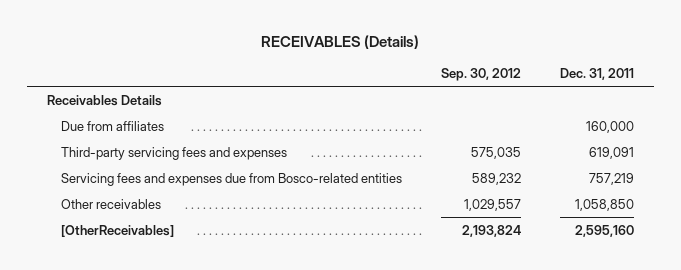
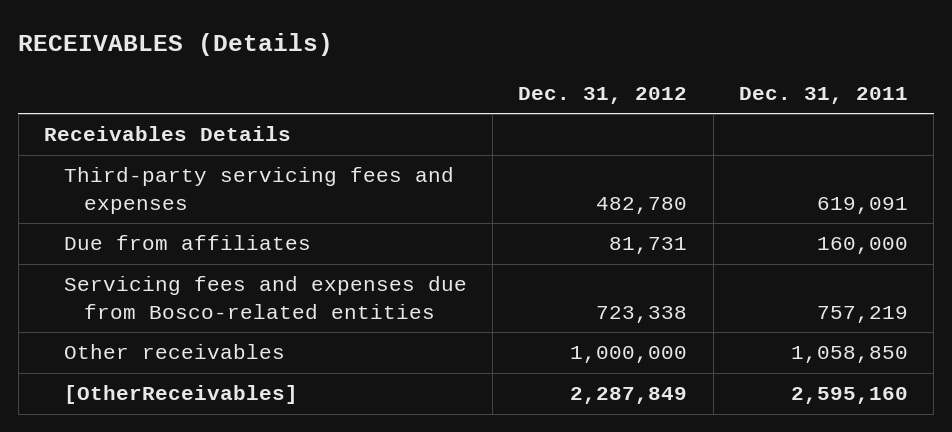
- | Sep. 30, 2012 | Dec. 31, 2011
+ | Dec. 31, 2012 | Dec. 31, 2011
moved down: Due from affiliates | 81,731 | 160,000

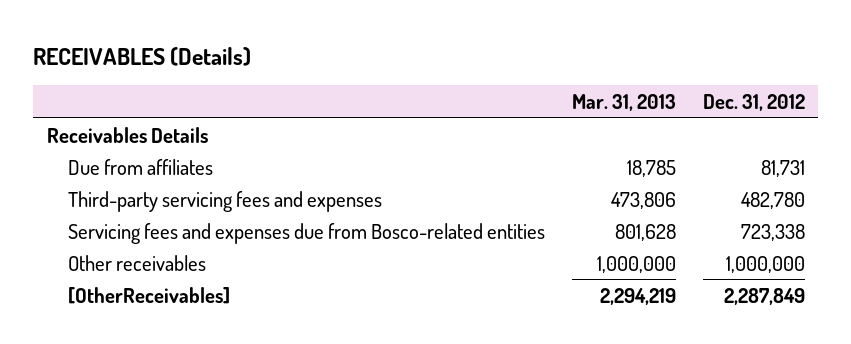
- | Dec. 31, 2012 | Dec. 31, 2011
+ | Mar. 31, 2013 | Dec. 31, 2012
moved down: Third-party servicing fees and expenses | 473,806 | 482,780

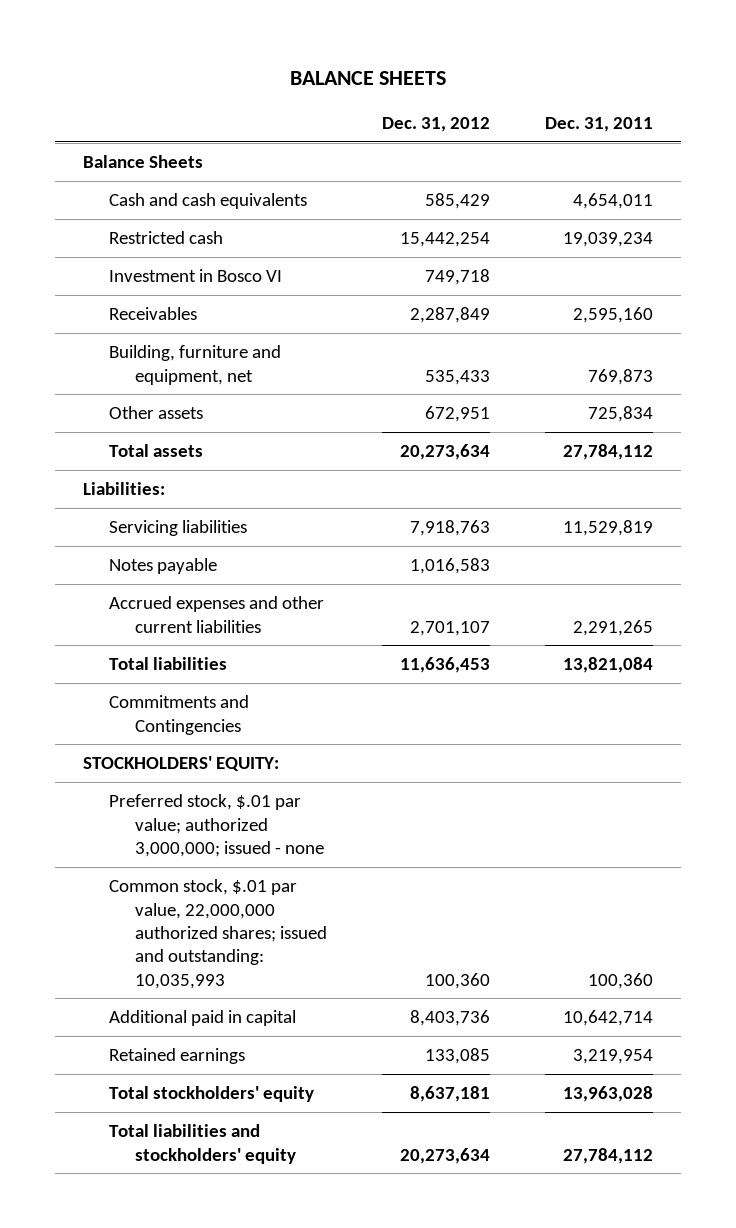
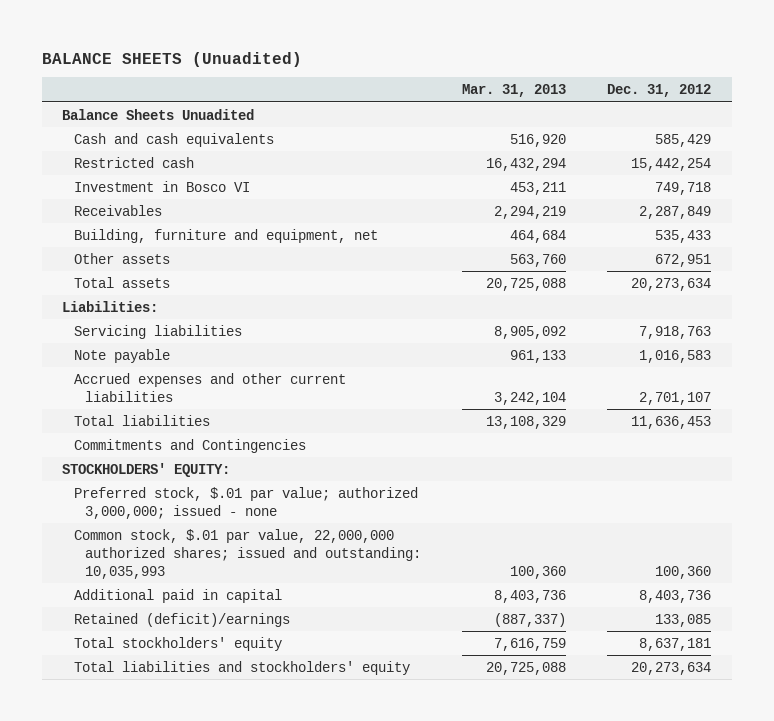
- BALANCE SHEETS
+ BALANCE SHEETS (Unuadited)
- | Dec. 31, 2012 | Dec. 31, 2011
+ | Mar. 31, 2013 | Dec. 31, 2012
- Balance Sheets
+ Balance Sheets Unuadited
- Notes payable | 1,016,583 |
+ Note payable | 961,133 | 1,016,583
- Retained earnings | 133,085 | 3,219,954
+ Retained (deficit)/earnings | (887,337) | 133,085

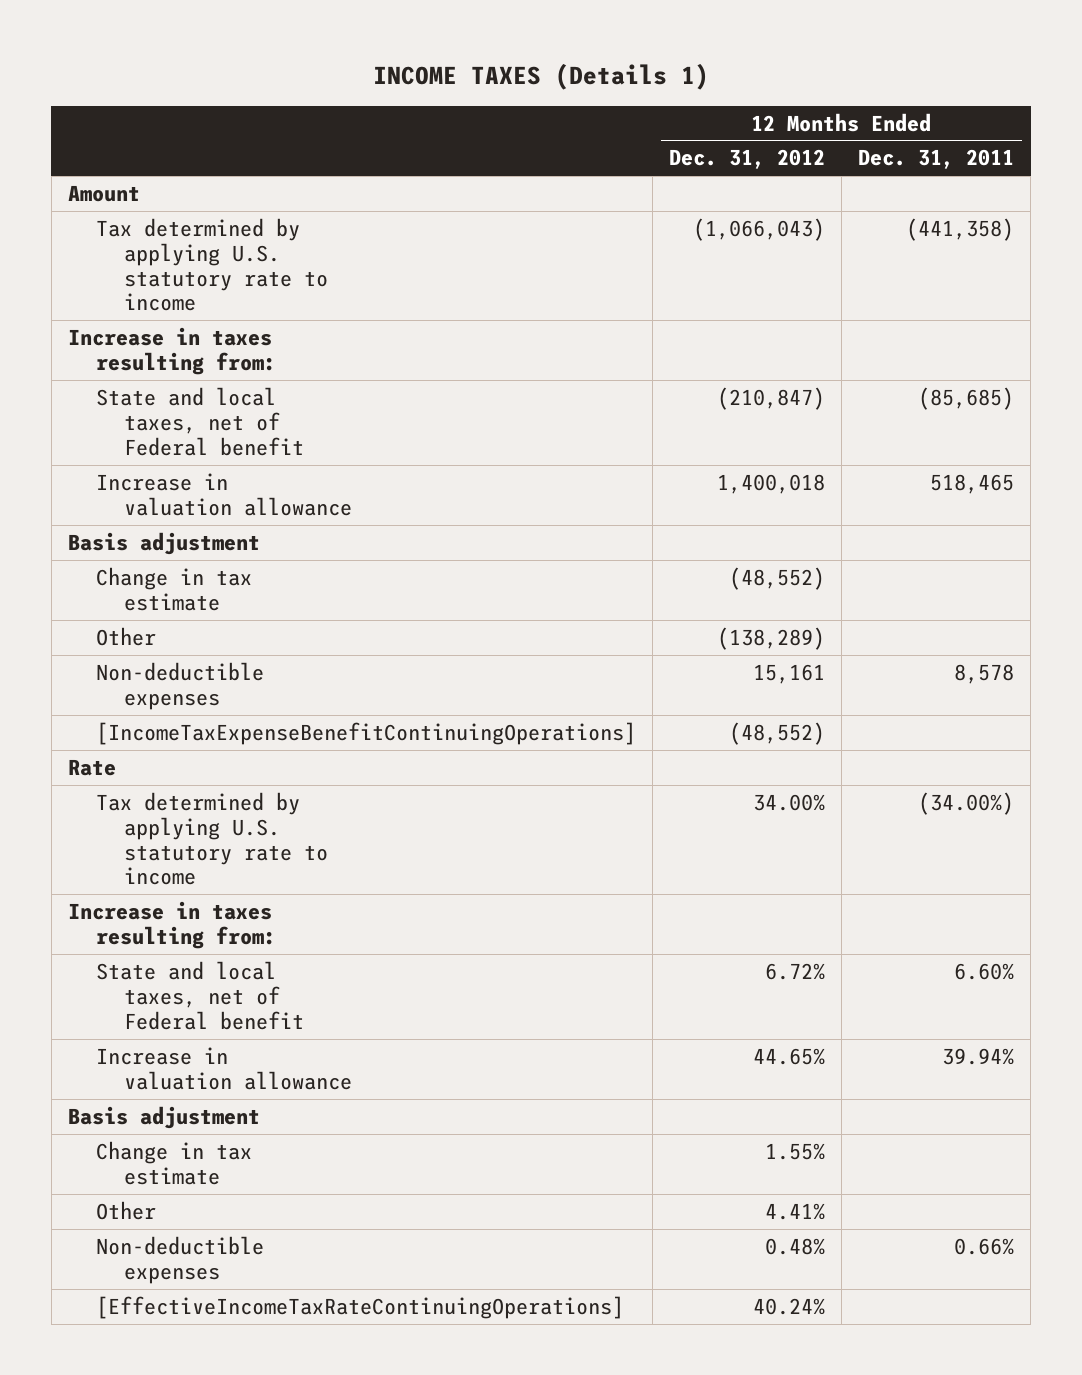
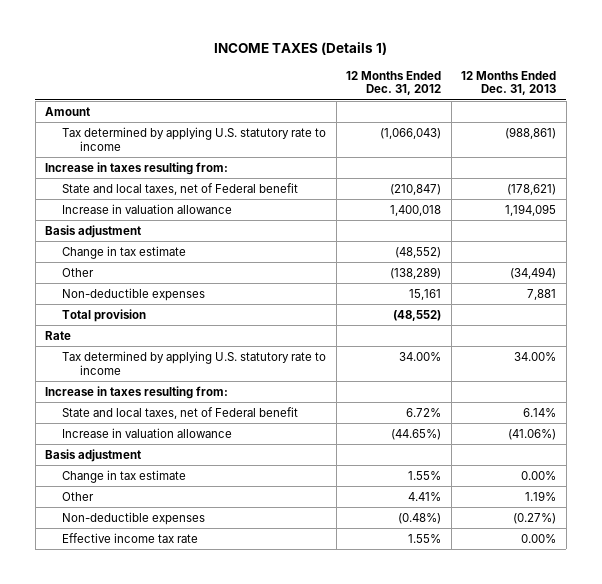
- | 12 Months Ended Dec. 31, 2012 | 12 Months Ended Dec. 31, 2011
+ | 12 Months Ended Dec. 31, 2012 | 12 Months Ended Dec. 31, 2013
- [IncomeTaxExpenseBenefitContinuingOperations] | (48,552) |
+ Total provision | (48,552) |
- Increase in valuation allowance | 44.65% | 39.94%
+ Increase in valuation allowance | (44.65%) | (41.06%)
- Non-deductible expenses | 0.48% | 0.66%
- [EffectiveIncomeTaxRateContinuingOperations] | 40.24% |
+ Non-deductible expenses | (0.48%) | (0.27%)
+ Effective income tax rate | 1.55% | 0.00%

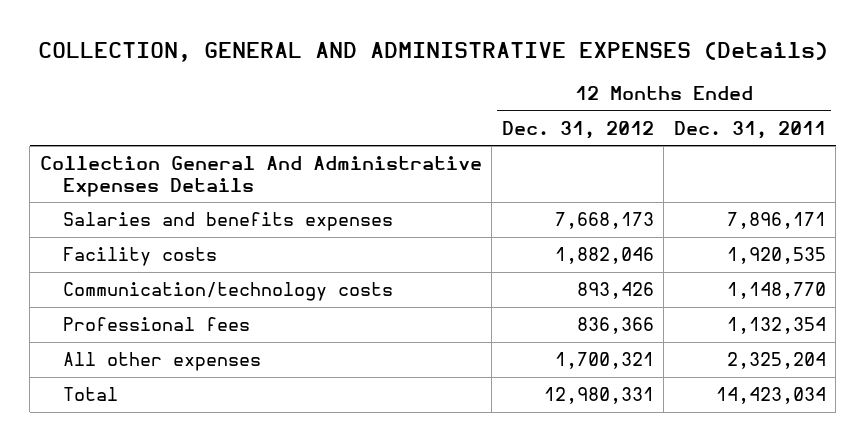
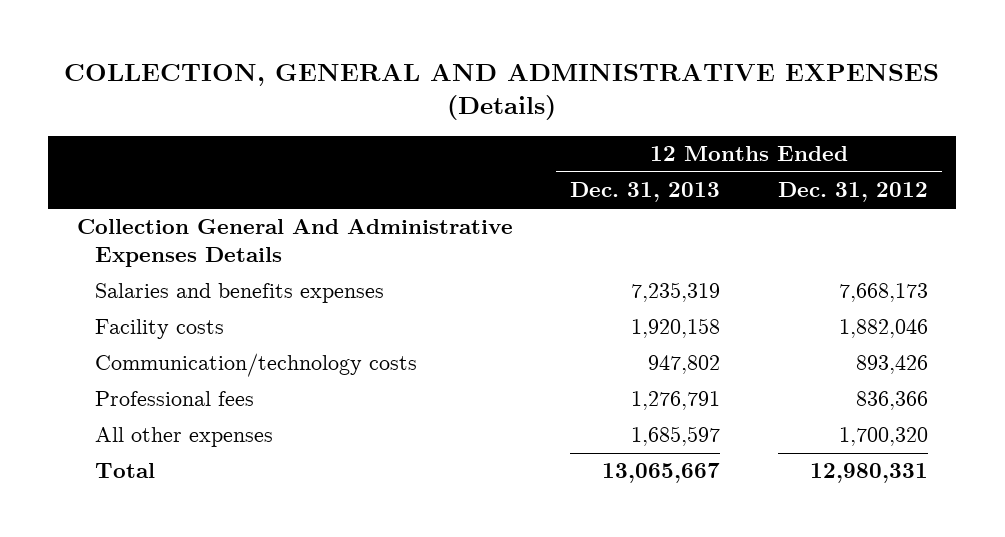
- | 12 Months Ended Dec. 31, 2012 | 12 Months Ended Dec. 31, 2011
+ | 12 Months Ended Dec. 31, 2013 | 12 Months Ended Dec. 31, 2012
- All other expenses | 1,700,321 | 2,325,204
+ All other expenses | 1,685,597 | 1,700,320

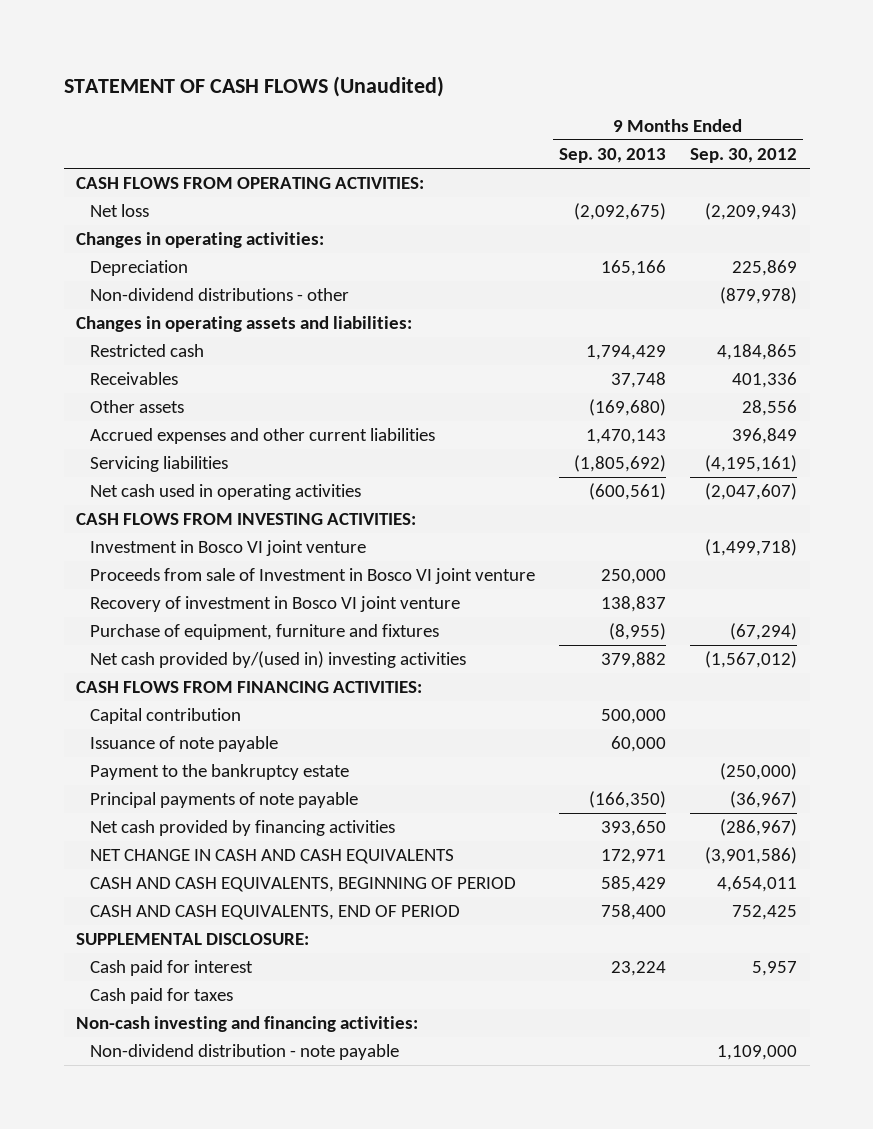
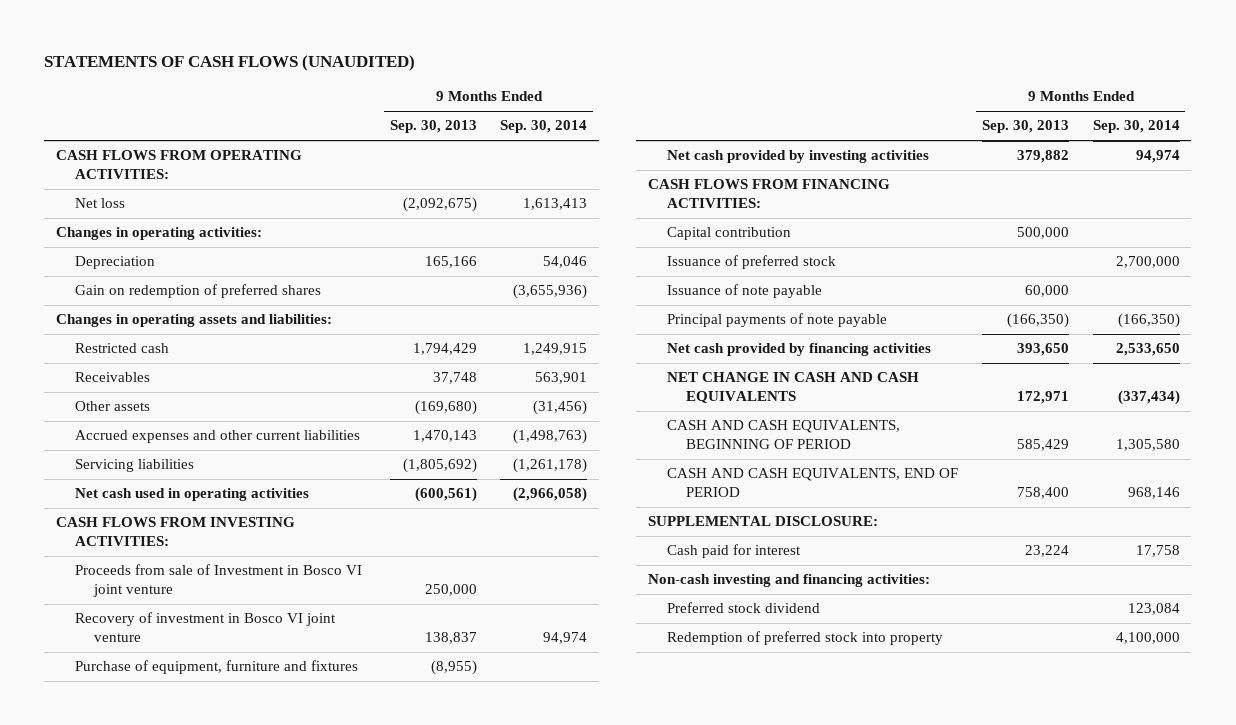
- STATEMENT OF CASH FLOWS (Unaudited)
+ STATEMENTS OF CASH FLOWS (UNAUDITED)
- | 9 Months Ended Sep. 30, 2013 | 9 Months Ended Sep. 30, 2012
+ | 9 Months Ended Sep. 30, 2013 | 9 Months Ended Sep. 30, 2014
- Non-dividend distributions - other | | (879,978)
+ Gain on redemption of preferred shares | | (3,655,936)
- Investment in Bosco VI joint venture | | (1,499,718)
- Net cash provided by/(used in) investing activities | 379,882 | (1,567,012)
+ Net cash provided by investing activities | 379,882 | 94,974
+ Issuance of preferred stock | | 2,700,000
- Payment to the bankruptcy estate | | (250,000)
- Cash paid for taxes
- Non-dividend distribution - note payable | | 1,109,000
+ Preferred stock dividend | | 123,084
+ Redemption of preferred stock into property | | 4,100,000

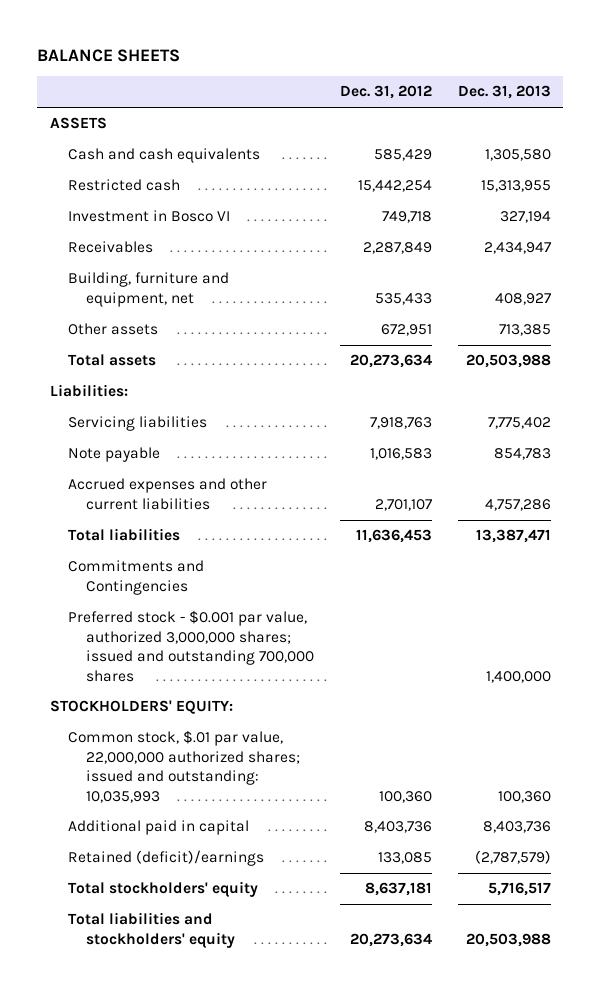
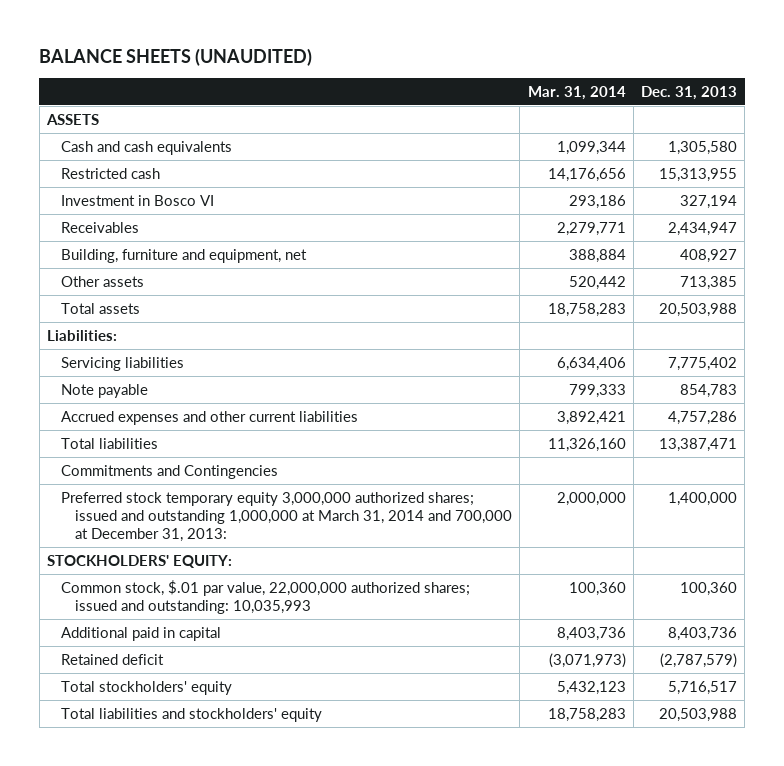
- BALANCE SHEETS
+ BALANCE SHEETS (UNAUDITED)
- | Dec. 31, 2012 | Dec. 31, 2013
+ | Mar. 31, 2014 | Dec. 31, 2013
- Preferred stock - $0.001 par value, authorized 3,000,000 shares; issued and outstanding 700,000 shares | | 1,400,000
+ Preferred stock temporary equity 3,000,000 authorized shares; issued and outstanding 1,000,000 at March 31, 2014 and 700,000 at December 31, 2013: | 2,000,000 | 1,400,000
- Retained (deficit)/earnings | 133,085 | (2,787,579)
+ Retained deficit | (3,071,973) | (2,787,579)

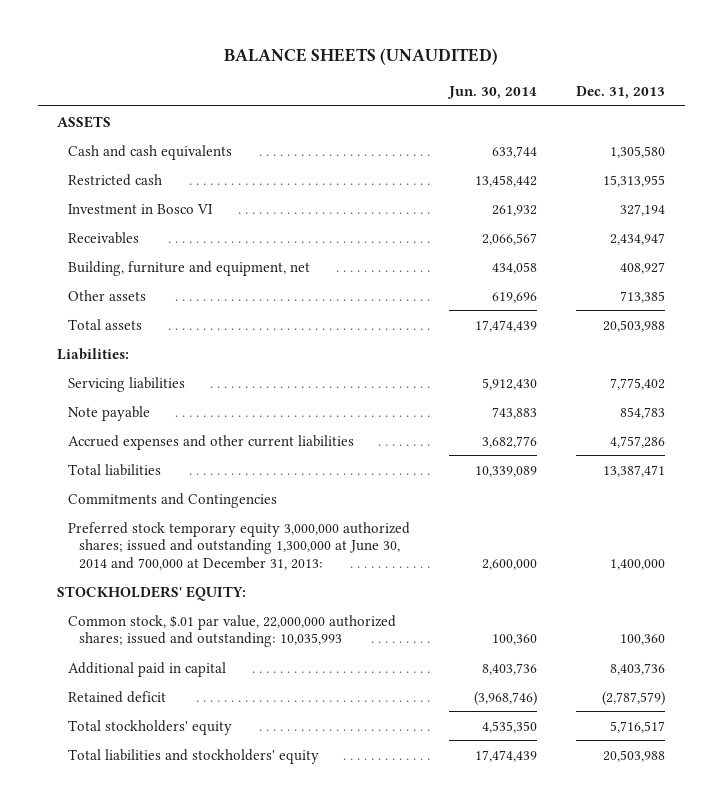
- | Mar. 31, 2014 | Dec. 31, 2013
+ | Jun. 30, 2014 | Dec. 31, 2013
- Preferred stock temporary equity 3,000,000 authorized shares; issued and outstanding 1,000,000 at March 31, 2014 and 700,000 at December 31, 2013: | 2,000,000 | 1,400,000
+ Preferred stock temporary equity 3,000,000 authorized shares; issued and outstanding 1,300,000 at June 30, 2014 and 700,000 at December 31, 2013: | 2,600,000 | 1,400,000

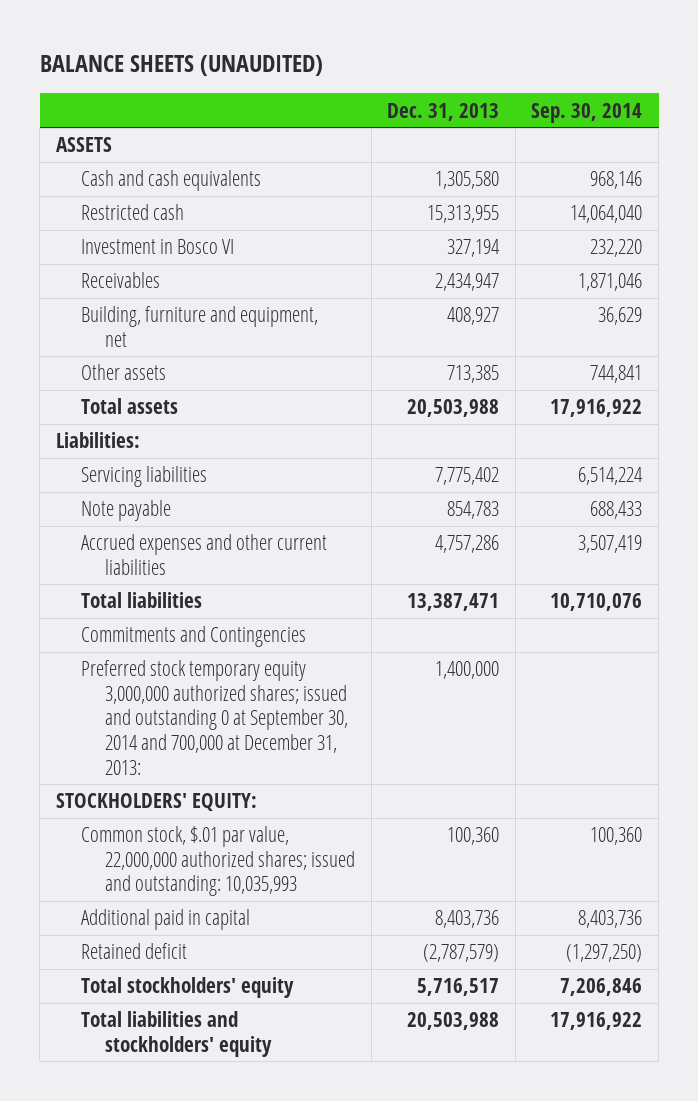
- | Jun. 30, 2014 | Dec. 31, 2013
+ | Dec. 31, 2013 | Sep. 30, 2014
- Preferred stock temporary equity 3,000,000 authorized shares; issued and outstanding 1,300,000 at June 30, 2014 and 700,000 at December 31, 2013: | 2,600,000 | 1,400,000
+ Preferred stock temporary equity 3,000,000 authorized shares; issued and outstanding 0 at September 30, 2014 and 700,000 at December 31, 2013: | 1,400,000 |

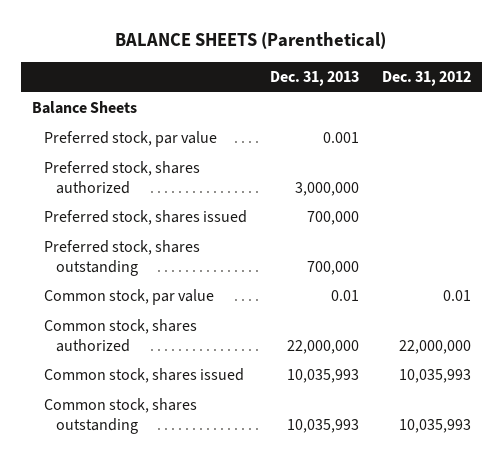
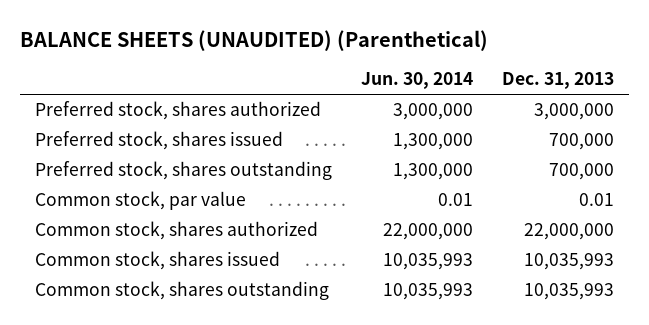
- BALANCE SHEETS (Parenthetical)
+ BALANCE SHEETS (UNAUDITED) (Parenthetical)
- | Dec. 31, 2013 | Dec. 31, 2012
+ | Jun. 30, 2014 | Dec. 31, 2013
- Balance Sheets
- Preferred stock, par value | 0.001 |

